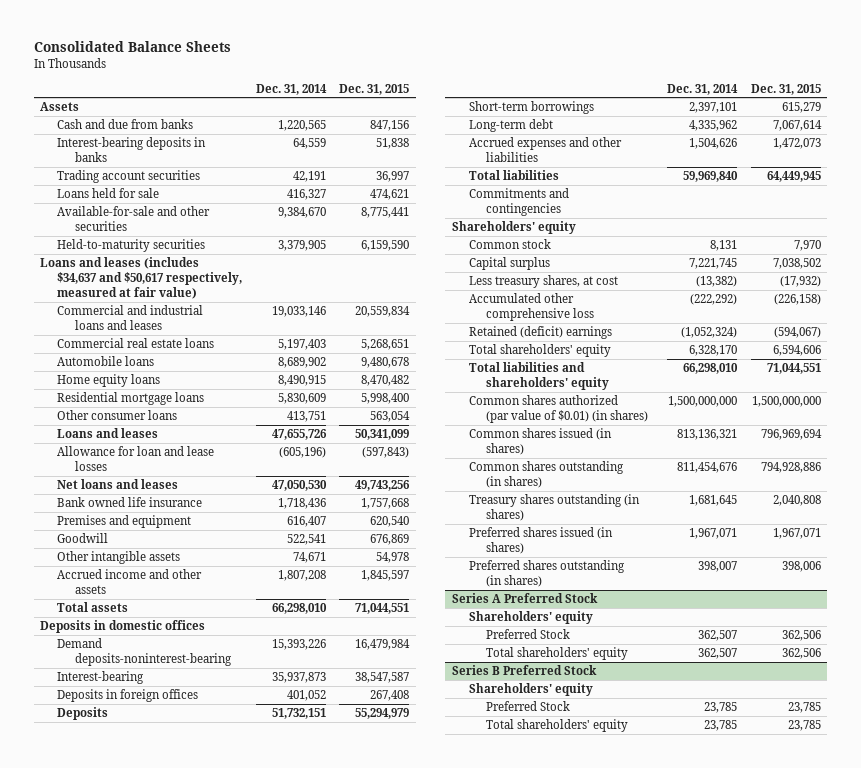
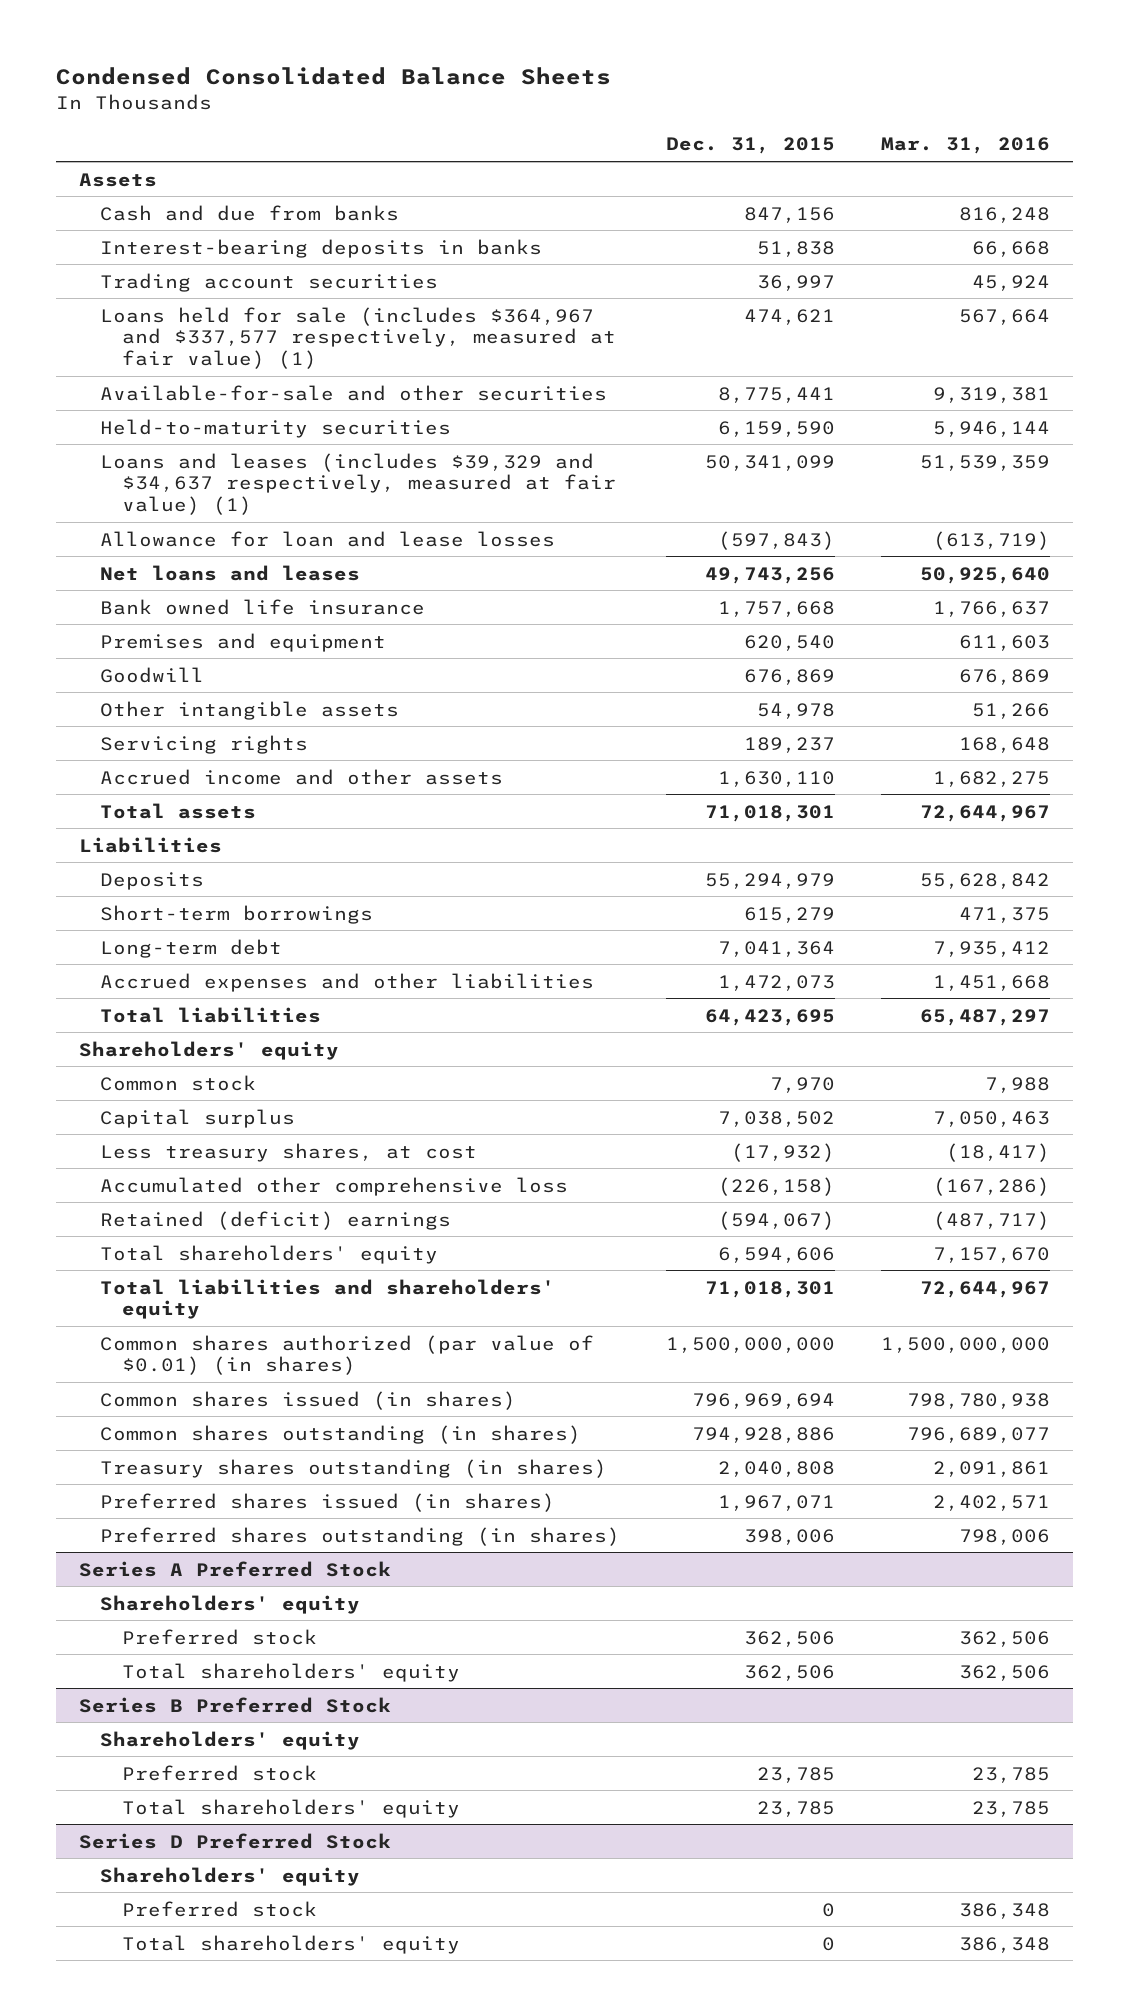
- Consolidated Balance Sheets
+ Condensed Consolidated Balance Sheets
- | Dec. 31, 2014 | Dec. 31, 2015
+ | Dec. 31, 2015 | Mar. 31, 2016
- Loans held for sale | 416,327 | 474,621
+ Loans held for sale (includes $364,967 and $337,577 respectively, measured at fair value) (1) | 474,621 | 567,664
- Loans and leases (includes $34,637 and $50,617 respectively, measured at fair value)
- Commercial and industrial loans and leases | 19,033,146 | 20,559,834
- Commercial real estate loans | 5,197,403 | 5,268,651
- Automobile loans | 8,689,902 | 9,480,678
- Home equity loans | 8,490,915 | 8,470,482
- Residential mortgage loans | 5,830,609 | 5,998,400
- Other consumer loans | 413,751 | 563,054
- Loans and leases | 47,655,726 | 50,341,099
+ Loans and leases (includes $39,329 and $34,637 respectively, measured at fair value) (1) | 50,341,099 | 51,539,359
- Accrued income and other assets | 1,807,208 | 1,845,597
- Total assets | 66,298,010 | 71,044,551
- Deposits in domestic offices
- Demand deposits-noninterest-bearing | 15,393,226 | 16,479,984
- Interest-bearing | 35,937,873 | 38,547,587
- Deposits in foreign offices | 401,052 | 267,408
+ Servicing rights | 189,237 | 168,648
+ Accrued income and other assets | 1,630,110 | 1,682,275
+ Total assets | 71,018,301 | 72,644,967
+ Liabilities
- Long-term debt | 4,335,962 | 7,067,614
+ Long-term debt | 7,041,364 | 7,935,412
- Total liabilities | 59,969,840 | 64,449,945
- Commitments and contingencies
+ Total liabilities | 64,423,695 | 65,487,297
- Total liabilities and shareholders' equity | 66,298,010 | 71,044,551
+ Total liabilities and shareholders' equity | 71,018,301 | 72,644,967
@ Series A Preferred Stock
- Preferred Stock | 362,507 | 362,506
+ Preferred stock | 362,506 | 362,506
@ Series B Preferred Stock
- Preferred Stock | 23,785 | 23,785
+ Preferred stock | 23,785 | 23,785
+ Series D Preferred Stock
+ Shareholders' equity
+ Preferred stock | 0 | 386,348
+ Total shareholders' equity | 0 | 386,348

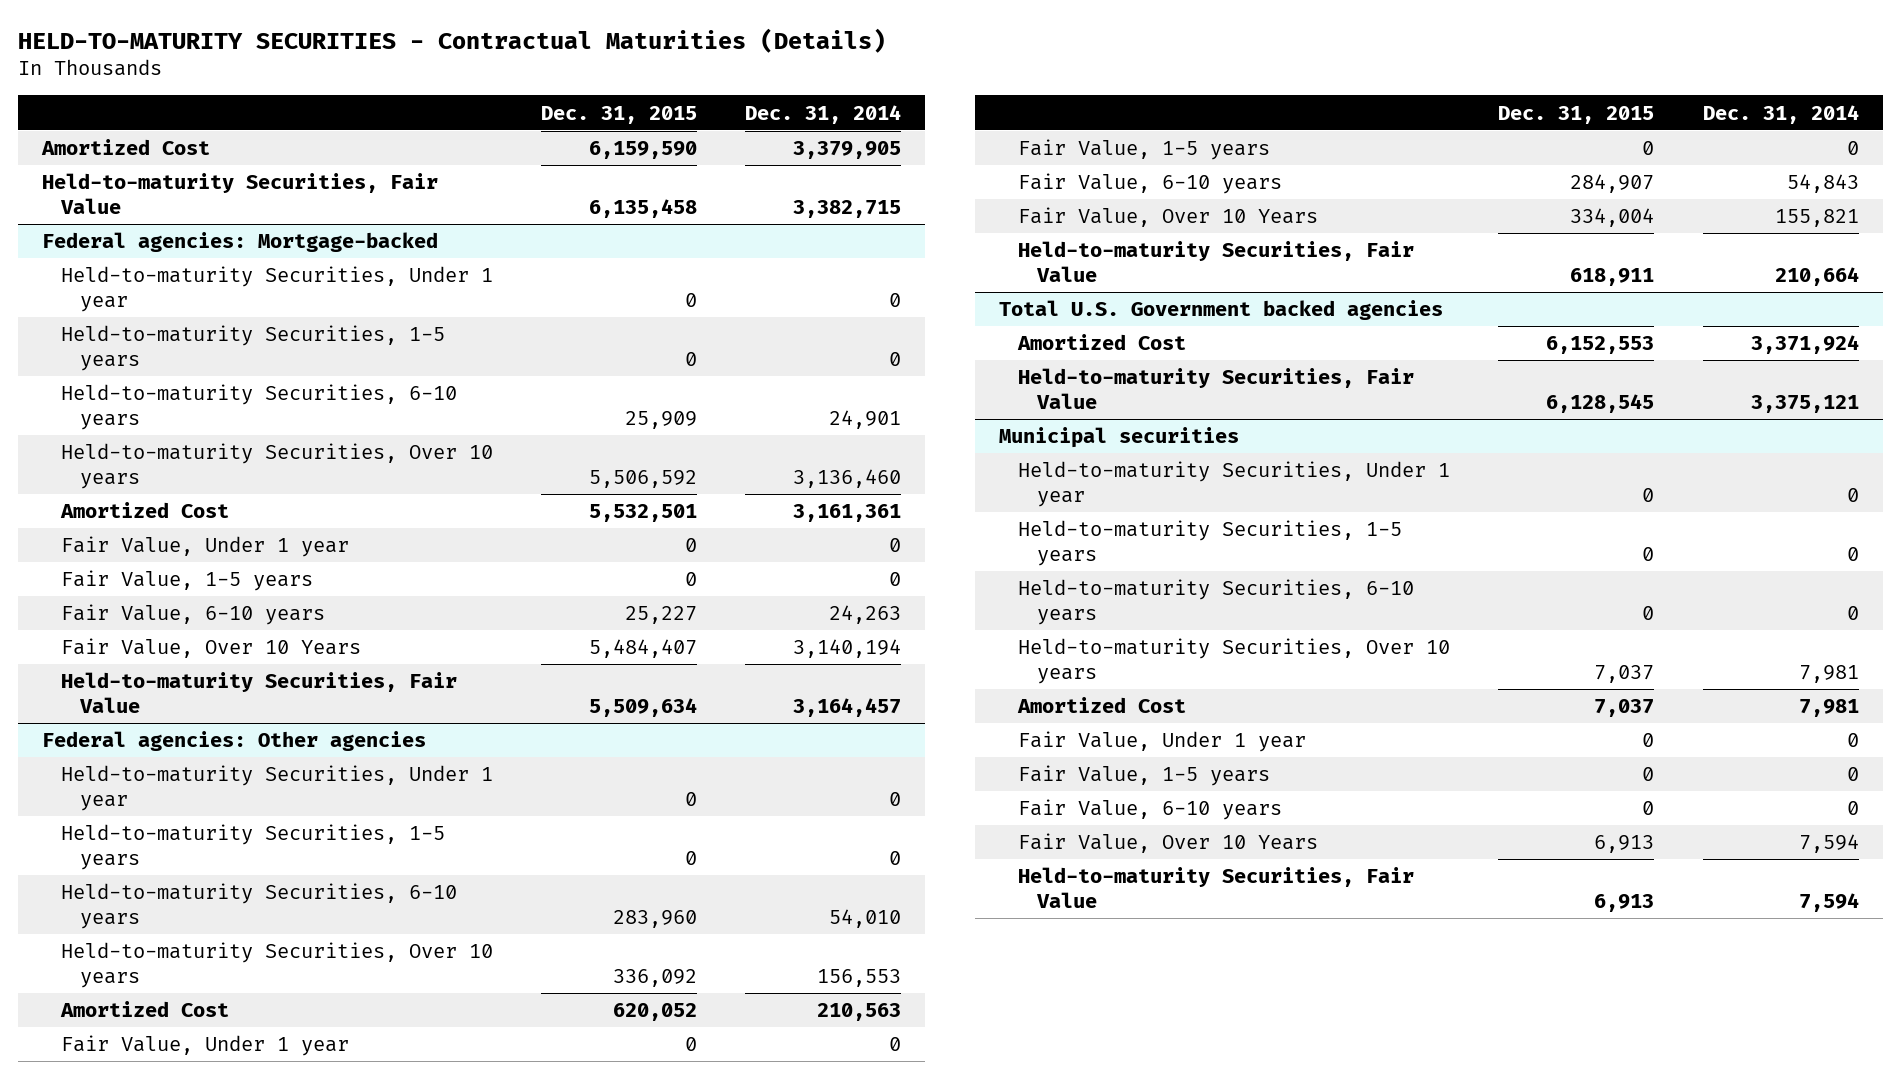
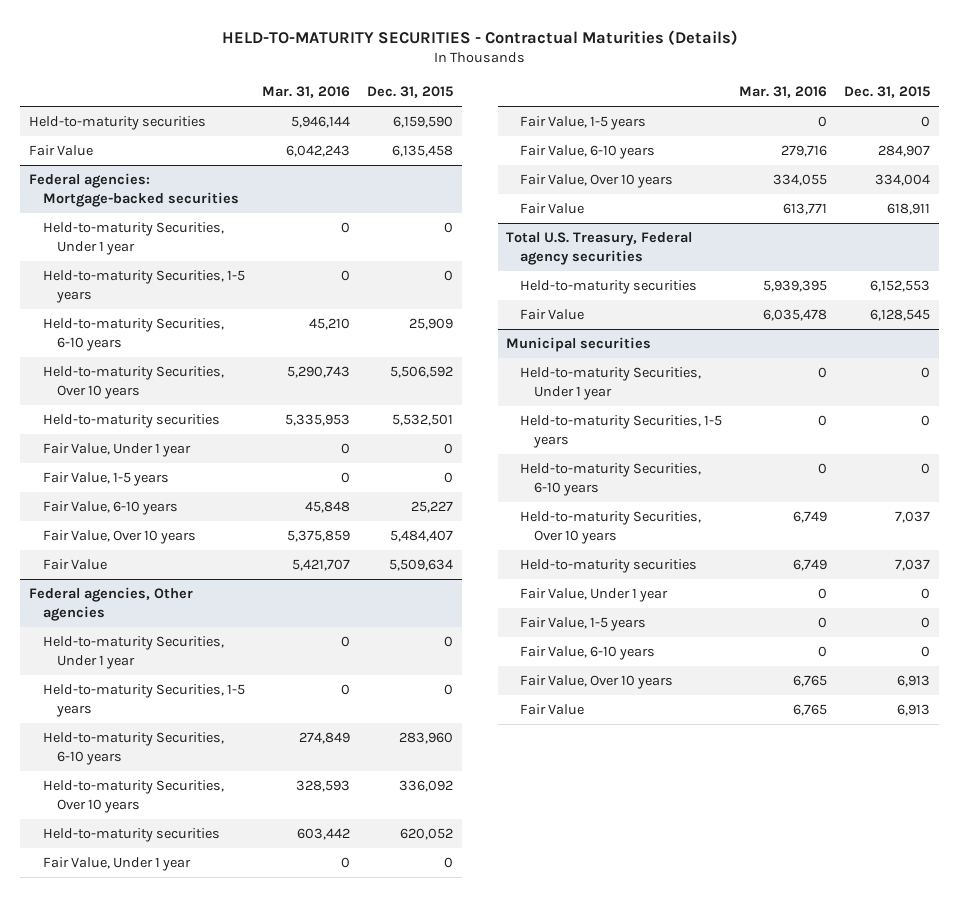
- | Dec. 31, 2015 | Dec. 31, 2014
+ | Mar. 31, 2016 | Dec. 31, 2015
- Amortized Cost | 6,159,590 | 3,379,905
- Held-to-maturity Securities, Fair Value | 6,135,458 | 3,382,715
- Federal agencies: Mortgage-backed
+ Held-to-maturity securities | 5,946,144 | 6,159,590
+ Fair Value | 6,042,243 | 6,135,458
+ Federal agencies: Mortgage-backed securities
- Amortized Cost | 5,532,501 | 3,161,361
+ Held-to-maturity securities | 5,335,953 | 5,532,501
- Fair Value, Over 10 Years | 5,484,407 | 3,140,194
- Held-to-maturity Securities, Fair Value | 5,509,634 | 3,164,457
- Federal agencies: Other agencies
+ Fair Value, Over 10 years | 5,375,859 | 5,484,407
+ Fair Value | 5,421,707 | 5,509,634
+ Federal agencies, Other agencies
- Amortized Cost | 620,052 | 210,563
+ Held-to-maturity securities | 603,442 | 620,052
- Fair Value, Over 10 Years | 334,004 | 155,821
- Held-to-maturity Securities, Fair Value | 618,911 | 210,664
- Total U.S. Government backed agencies
- Amortized Cost | 6,152,553 | 3,371,924
- Held-to-maturity Securities, Fair Value | 6,128,545 | 3,375,121
+ Fair Value, Over 10 years | 334,055 | 334,004
+ Fair Value | 613,771 | 618,911
+ Total U.S. Treasury, Federal agency securities
+ Held-to-maturity securities | 5,939,395 | 6,152,553
+ Fair Value | 6,035,478 | 6,128,545
@ Municipal securities
- Amortized Cost | 7,037 | 7,981
+ Held-to-maturity securities | 6,749 | 7,037
- Fair Value, Over 10 Years | 6,913 | 7,594
- Held-to-maturity Securities, Fair Value | 6,913 | 7,594
+ Fair Value, Over 10 years | 6,765 | 6,913
+ Fair Value | 6,765 | 6,913

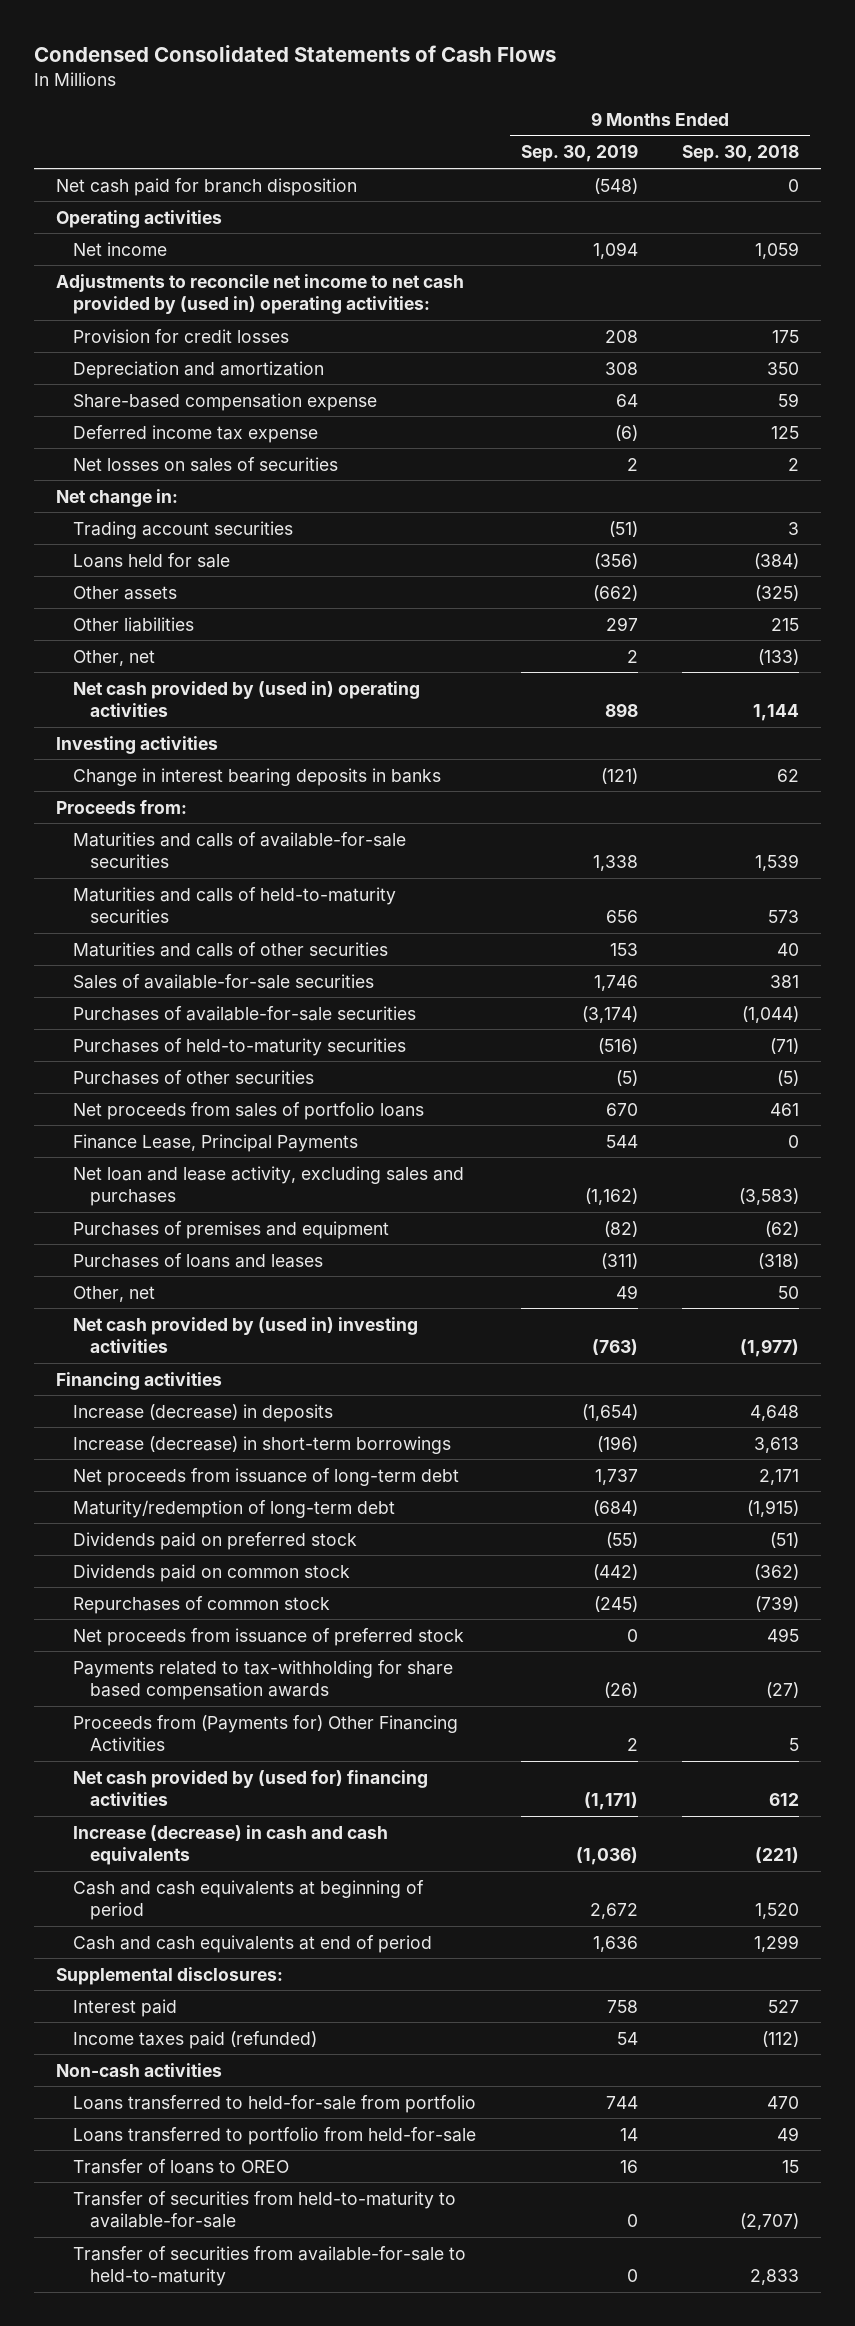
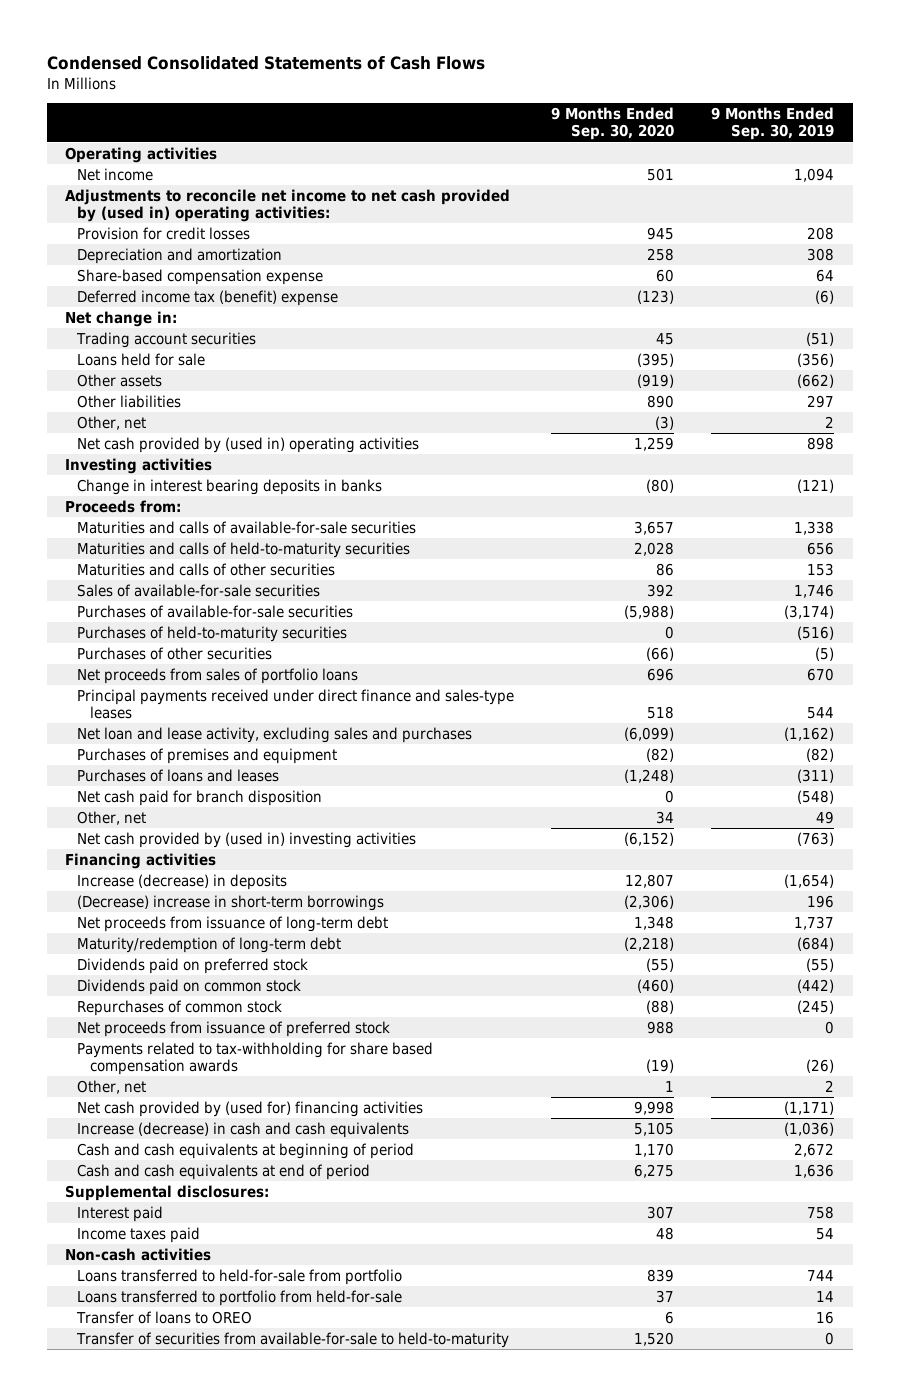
- | 9 Months Ended Sep. 30, 2019 | 9 Months Ended Sep. 30, 2018
+ | 9 Months Ended Sep. 30, 2020 | 9 Months Ended Sep. 30, 2019
- Deferred income tax expense | (6) | 125
- Net losses on sales of securities | 2 | 2
+ Deferred income tax (benefit) expense | (123) | (6)
- Finance Lease, Principal Payments | 544 | 0
+ Principal payments received under direct finance and sales-type leases | 518 | 544
moved down: Net cash paid for branch disposition | 0 | (548)
- Increase (decrease) in short-term borrowings | (196) | 3,613
+ (Decrease) increase in short-term borrowings | (2,306) | 196
- Proceeds from (Payments for) Other Financing Activities | 2 | 5
+ Other, net | 1 | 2
- Income taxes paid (refunded) | 54 | (112)
+ Income taxes paid | 48 | 54
- Transfer of securities from held-to-maturity to available-for-sale | 0 | (2,707)

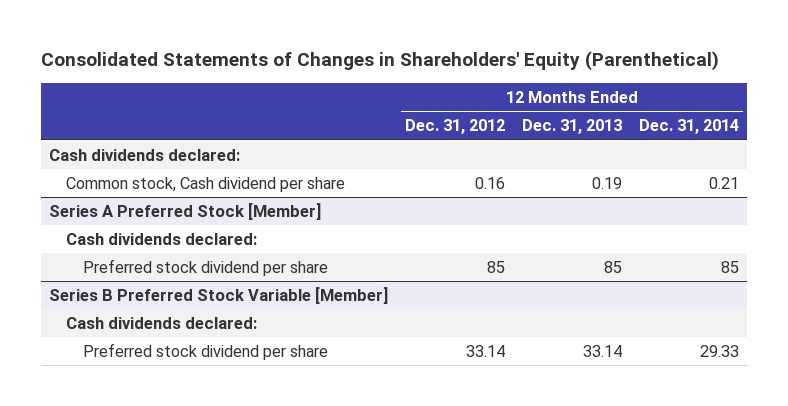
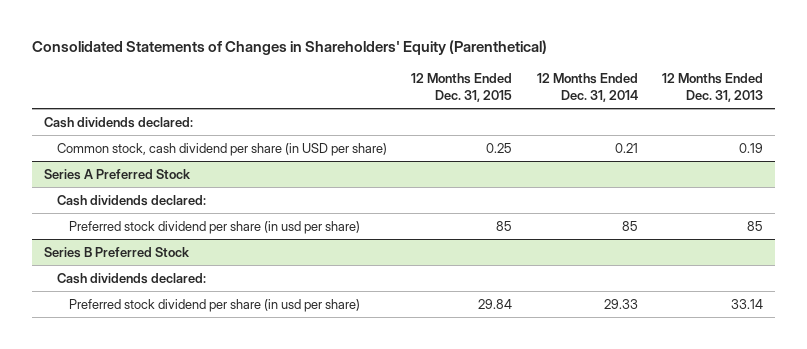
- | 12 Months Ended Dec. 31, 2012 | 12 Months Ended Dec. 31, 2013 | 12 Months Ended Dec. 31, 2014
+ | 12 Months Ended Dec. 31, 2015 | 12 Months Ended Dec. 31, 2014 | 12 Months Ended Dec. 31, 2013
- Common stock, Cash dividend per share | 0.16 | 0.19 | 0.21
- Series A Preferred Stock [Member]
+ Common stock, cash dividend per share (in USD per share) | 0.25 | 0.21 | 0.19
+ Series A Preferred Stock
- Preferred stock dividend per share | 85 | 85 | 85
- Series B Preferred Stock Variable [Member]
+ Preferred stock dividend per share (in usd per share) | 85 | 85 | 85
+ Series B Preferred Stock
- Preferred stock dividend per share | 33.14 | 33.14 | 29.33
+ Preferred stock dividend per share (in usd per share) | 29.84 | 29.33 | 33.14

